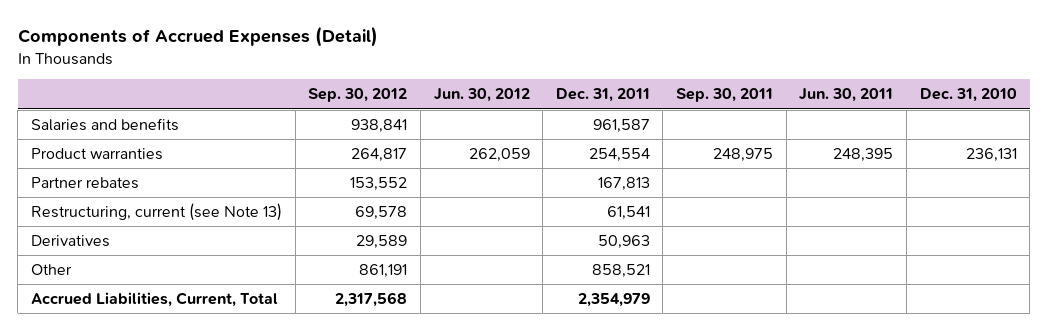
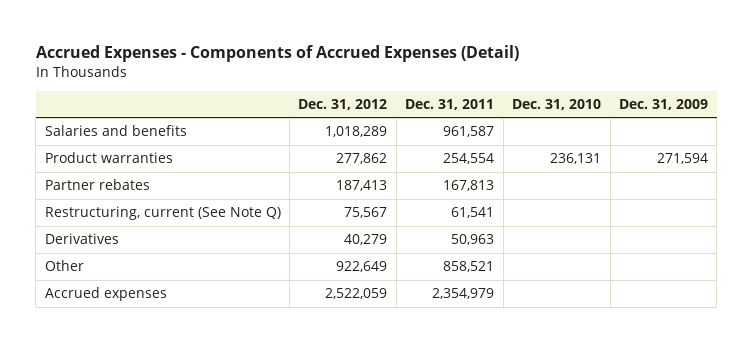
- Components of Accrued Expenses (Detail)
+ Accrued Expenses - Components of Accrued Expenses (Detail)
- | Sep. 30, 2012 | Jun. 30, 2012 | Dec. 31, 2011 | Sep. 30, 2011 | Jun. 30, 2011 | Dec. 31, 2010
+ | Dec. 31, 2012 | Dec. 31, 2011 | Dec. 31, 2010 | Dec. 31, 2009
- Restructuring, current (see Note 13) | 69,578 | | 61,541 | | |
+ Restructuring, current (See Note Q) | 75,567 | 61,541 | |
- Accrued Liabilities, Current, Total | 2,317,568 | | 2,354,979 | | |
+ Accrued expenses | 2,522,059 | 2,354,979 | |

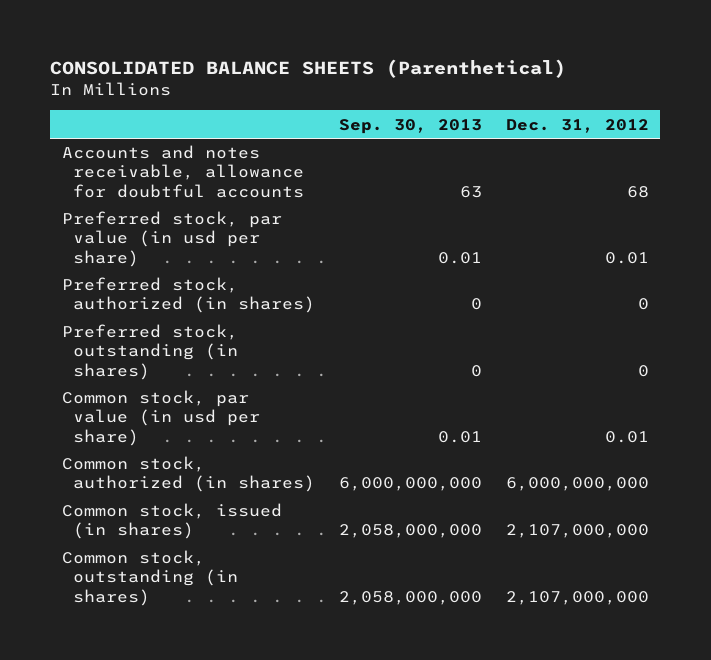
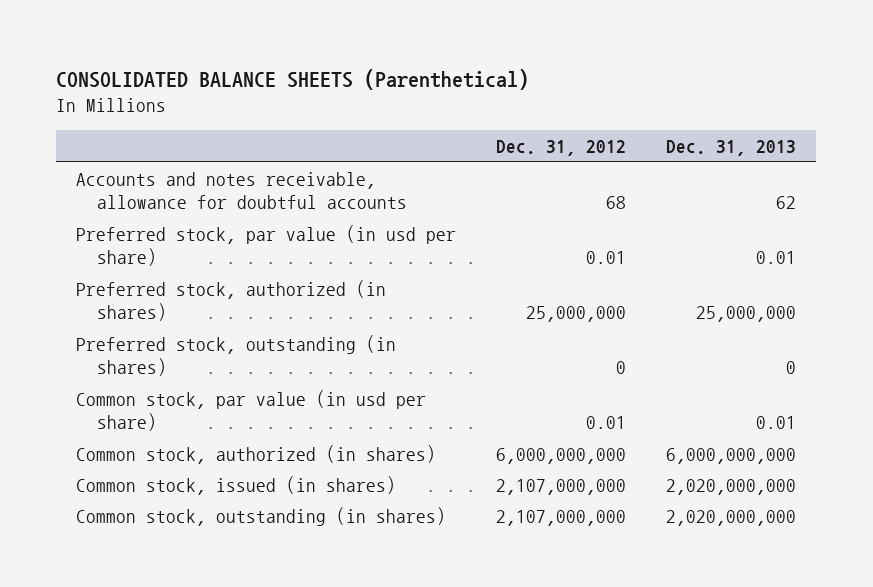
- | Sep. 30, 2013 | Dec. 31, 2012
+ | Dec. 31, 2012 | Dec. 31, 2013
- Preferred stock, authorized (in shares) | 0 | 0
+ Preferred stock, authorized (in shares) | 25,000,000 | 25,000,000

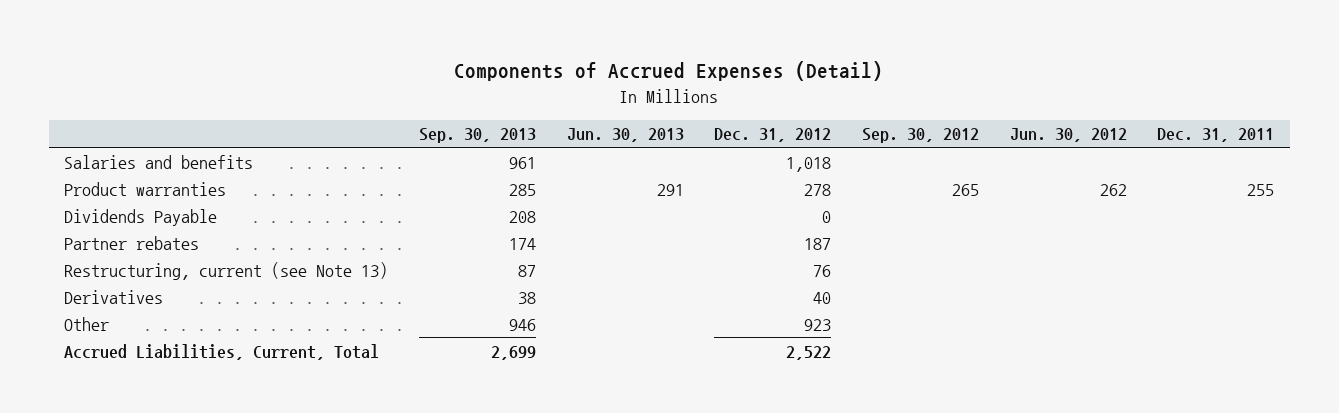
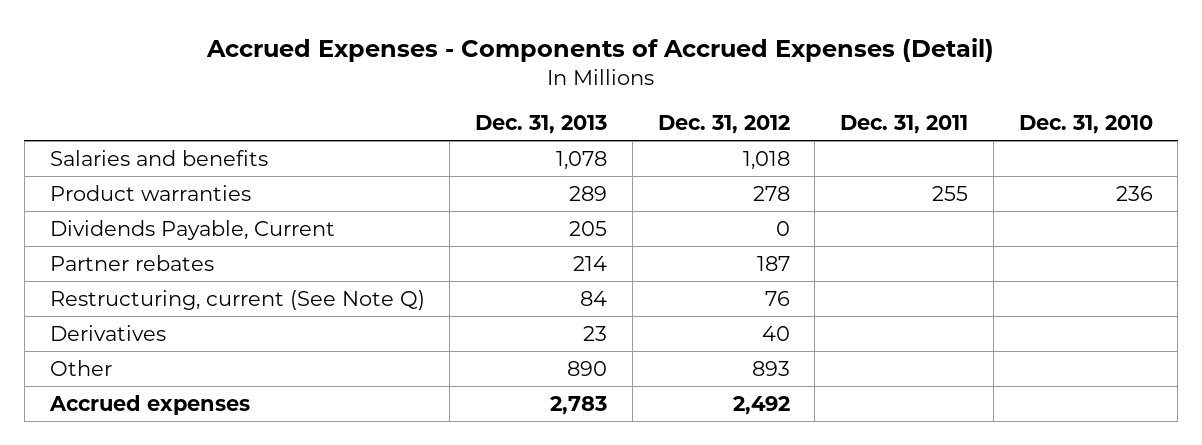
- Components of Accrued Expenses (Detail)
+ Accrued Expenses - Components of Accrued Expenses (Detail)
- | Sep. 30, 2013 | Jun. 30, 2013 | Dec. 31, 2012 | Sep. 30, 2012 | Jun. 30, 2012 | Dec. 31, 2011
+ | Dec. 31, 2013 | Dec. 31, 2012 | Dec. 31, 2011 | Dec. 31, 2010
- Dividends Payable | 208 | | 0 | | |
+ Dividends Payable, Current | 205 | 0 | |
- Restructuring, current (see Note 13) | 87 | | 76 | | |
+ Restructuring, current (See Note Q) | 84 | 76 | |
- Other | 946 | | 923 | | |
- Accrued Liabilities, Current, Total | 2,699 | | 2,522 | | |
+ Other | 890 | 893 | |
+ Accrued expenses | 2,783 | 2,492 | |

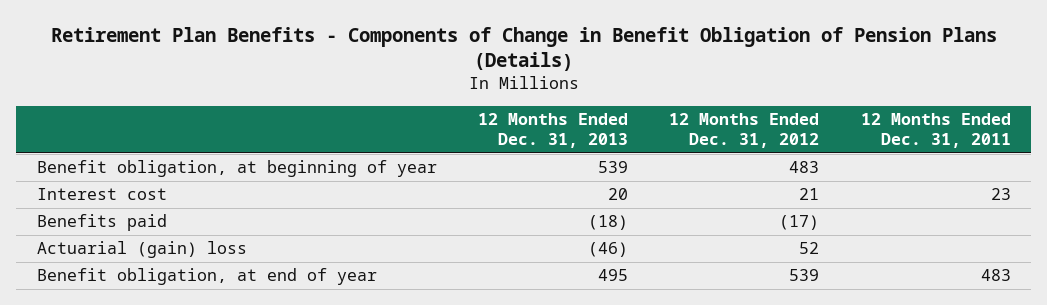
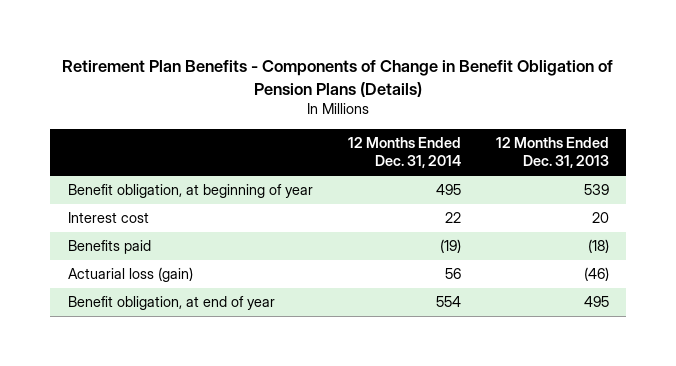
- | 12 Months Ended Dec. 31, 2013 | 12 Months Ended Dec. 31, 2012 | 12 Months Ended Dec. 31, 2011
+ | 12 Months Ended Dec. 31, 2014 | 12 Months Ended Dec. 31, 2013
- Actuarial (gain) loss | (46) | 52 |
+ Actuarial loss (gain) | 56 | (46)

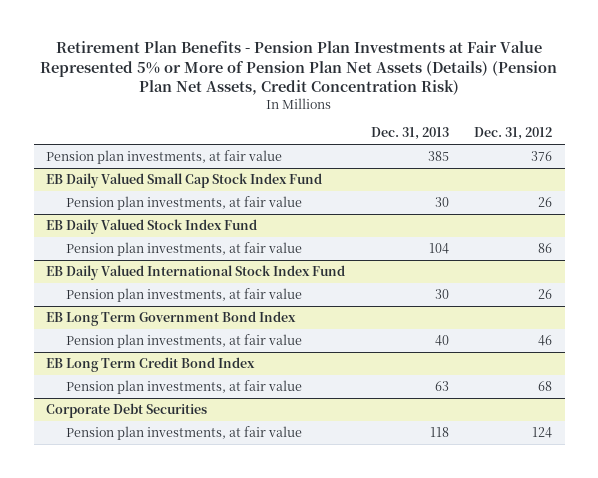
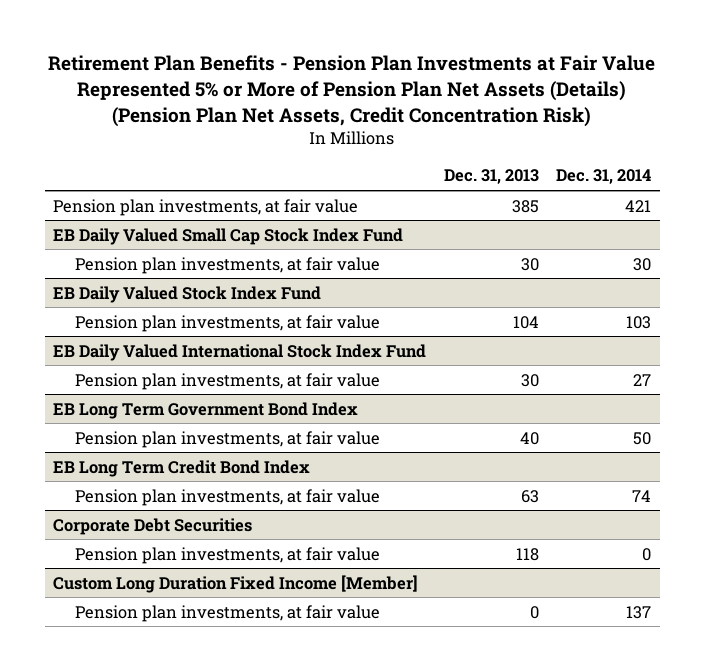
- | Dec. 31, 2013 | Dec. 31, 2012
+ | Dec. 31, 2013 | Dec. 31, 2014
+ Custom Long Duration Fixed Income [Member]
+ Pension plan investments, at fair value | 0 | 137

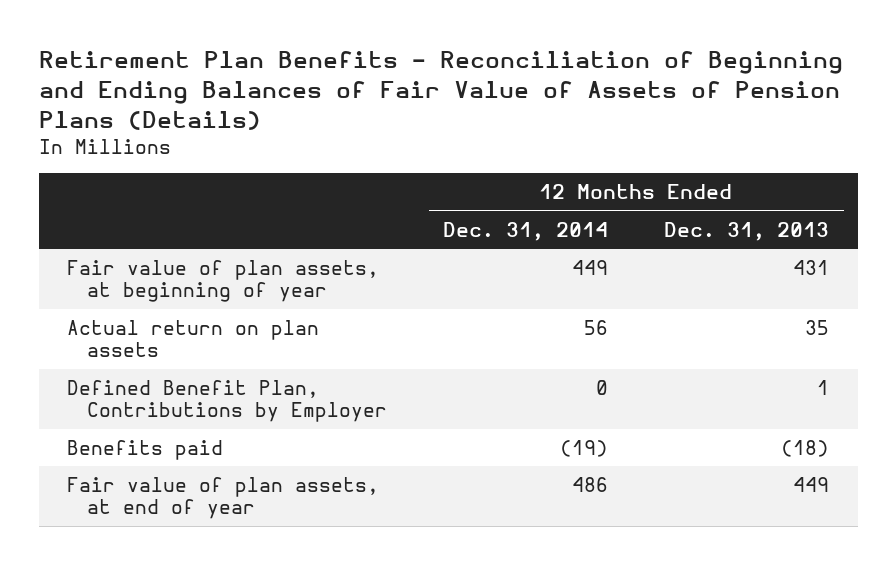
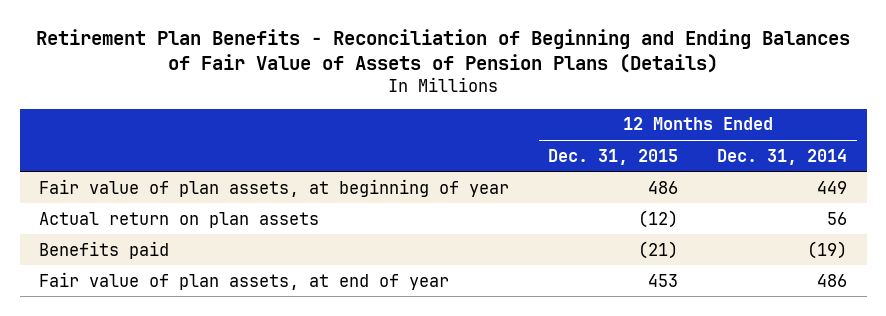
- | 12 Months Ended Dec. 31, 2014 | 12 Months Ended Dec. 31, 2013
+ | 12 Months Ended Dec. 31, 2015 | 12 Months Ended Dec. 31, 2014
- Defined Benefit Plan, Contributions by Employer | 0 | 1

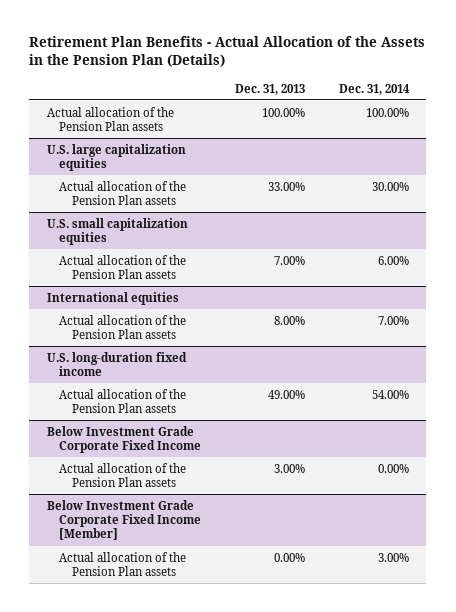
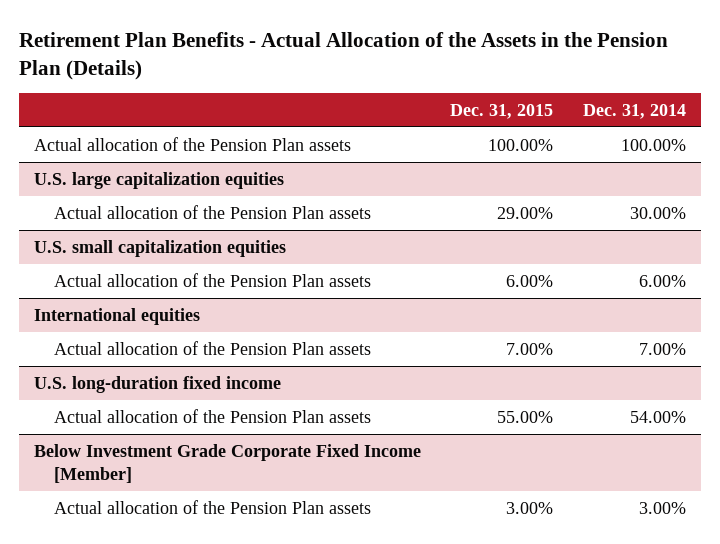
- | Dec. 31, 2013 | Dec. 31, 2014
+ | Dec. 31, 2015 | Dec. 31, 2014
- Below Investment Grade Corporate Fixed Income
- Actual allocation of the Pension Plan assets | 3.00% | 0.00%

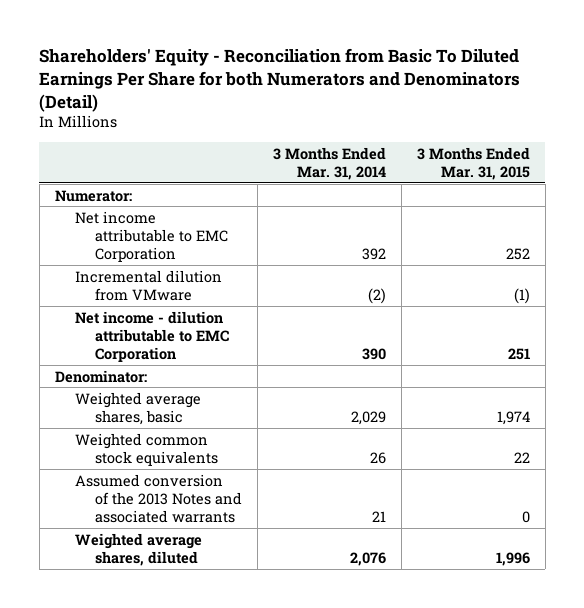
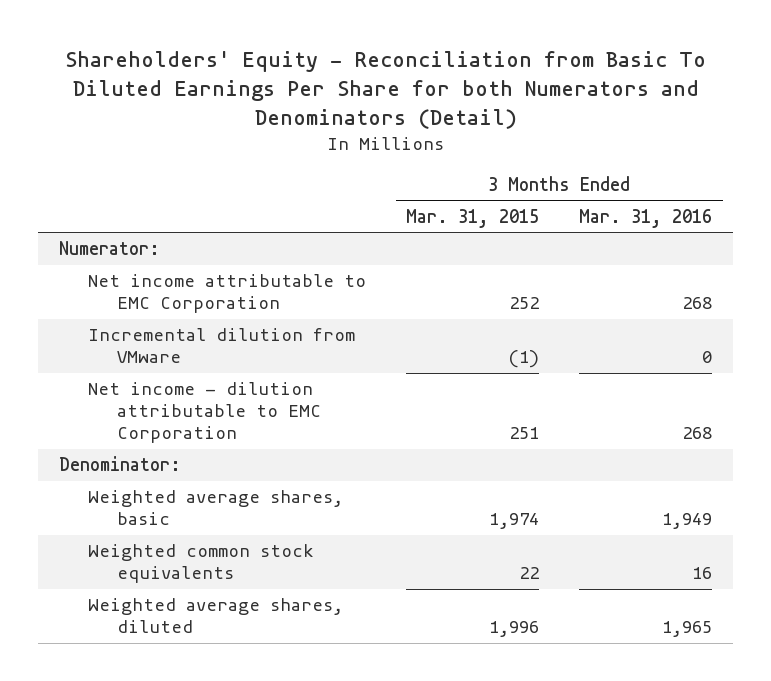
- | 3 Months Ended Mar. 31, 2014 | 3 Months Ended Mar. 31, 2015
+ | 3 Months Ended Mar. 31, 2015 | 3 Months Ended Mar. 31, 2016
- Assumed conversion of the 2013 Notes and associated warrants | 21 | 0

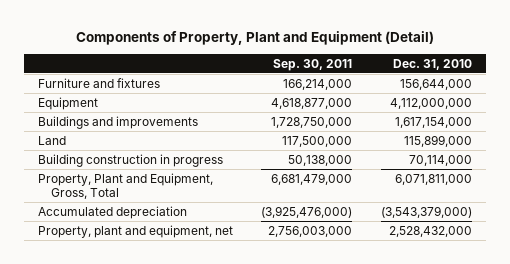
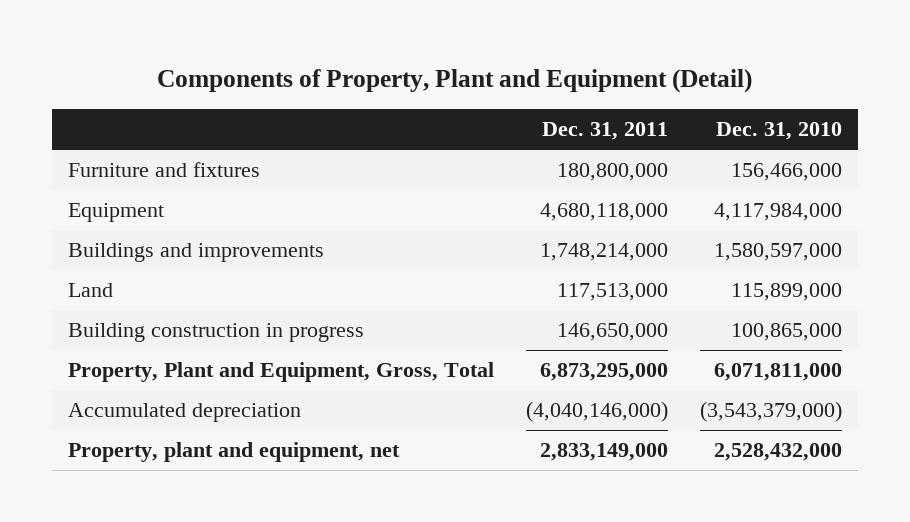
- | Sep. 30, 2011 | Dec. 31, 2010
+ | Dec. 31, 2011 | Dec. 31, 2010
- Furniture and fixtures | 166,214,000 | 156,644,000
- Equipment | 4,618,877,000 | 4,112,000,000
- Buildings and improvements | 1,728,750,000 | 1,617,154,000
+ Furniture and fixtures | 180,800,000 | 156,466,000
+ Equipment | 4,680,118,000 | 4,117,984,000
+ Buildings and improvements | 1,748,214,000 | 1,580,597,000
- Building construction in progress | 50,138,000 | 70,114,000
+ Building construction in progress | 146,650,000 | 100,865,000

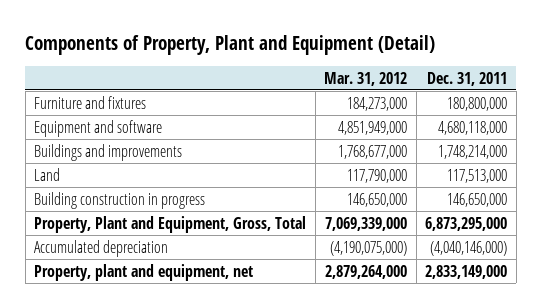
- | Dec. 31, 2011 | Dec. 31, 2010
+ | Mar. 31, 2012 | Dec. 31, 2011
- Equipment | 4,680,118,000 | 4,117,984,000
+ Equipment and software | 4,851,949,000 | 4,680,118,000

